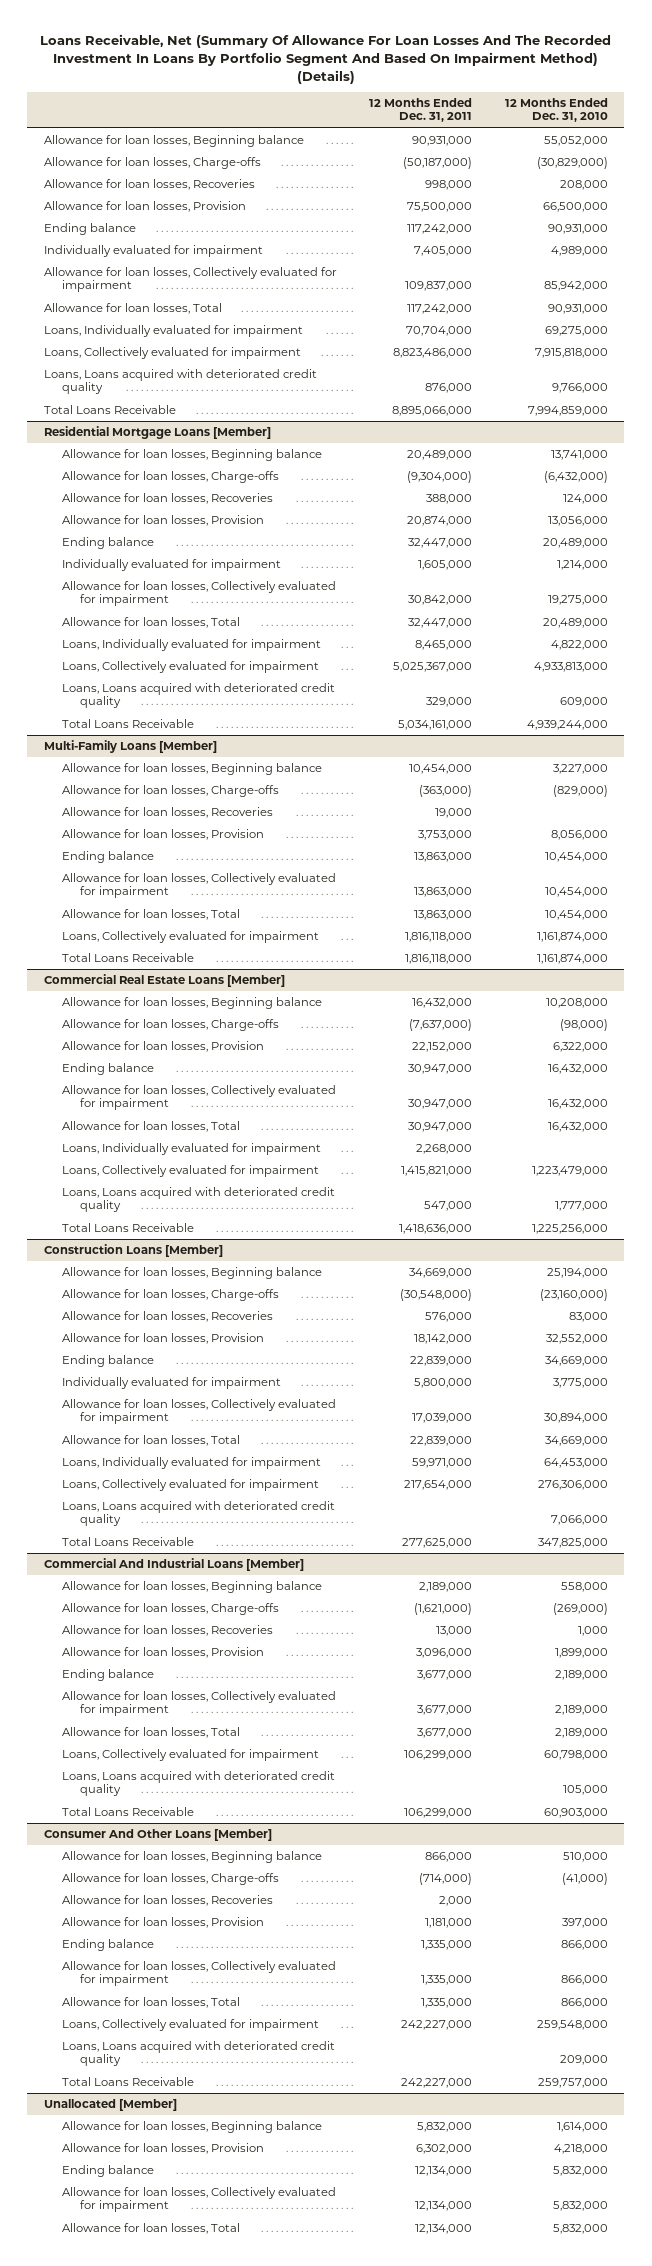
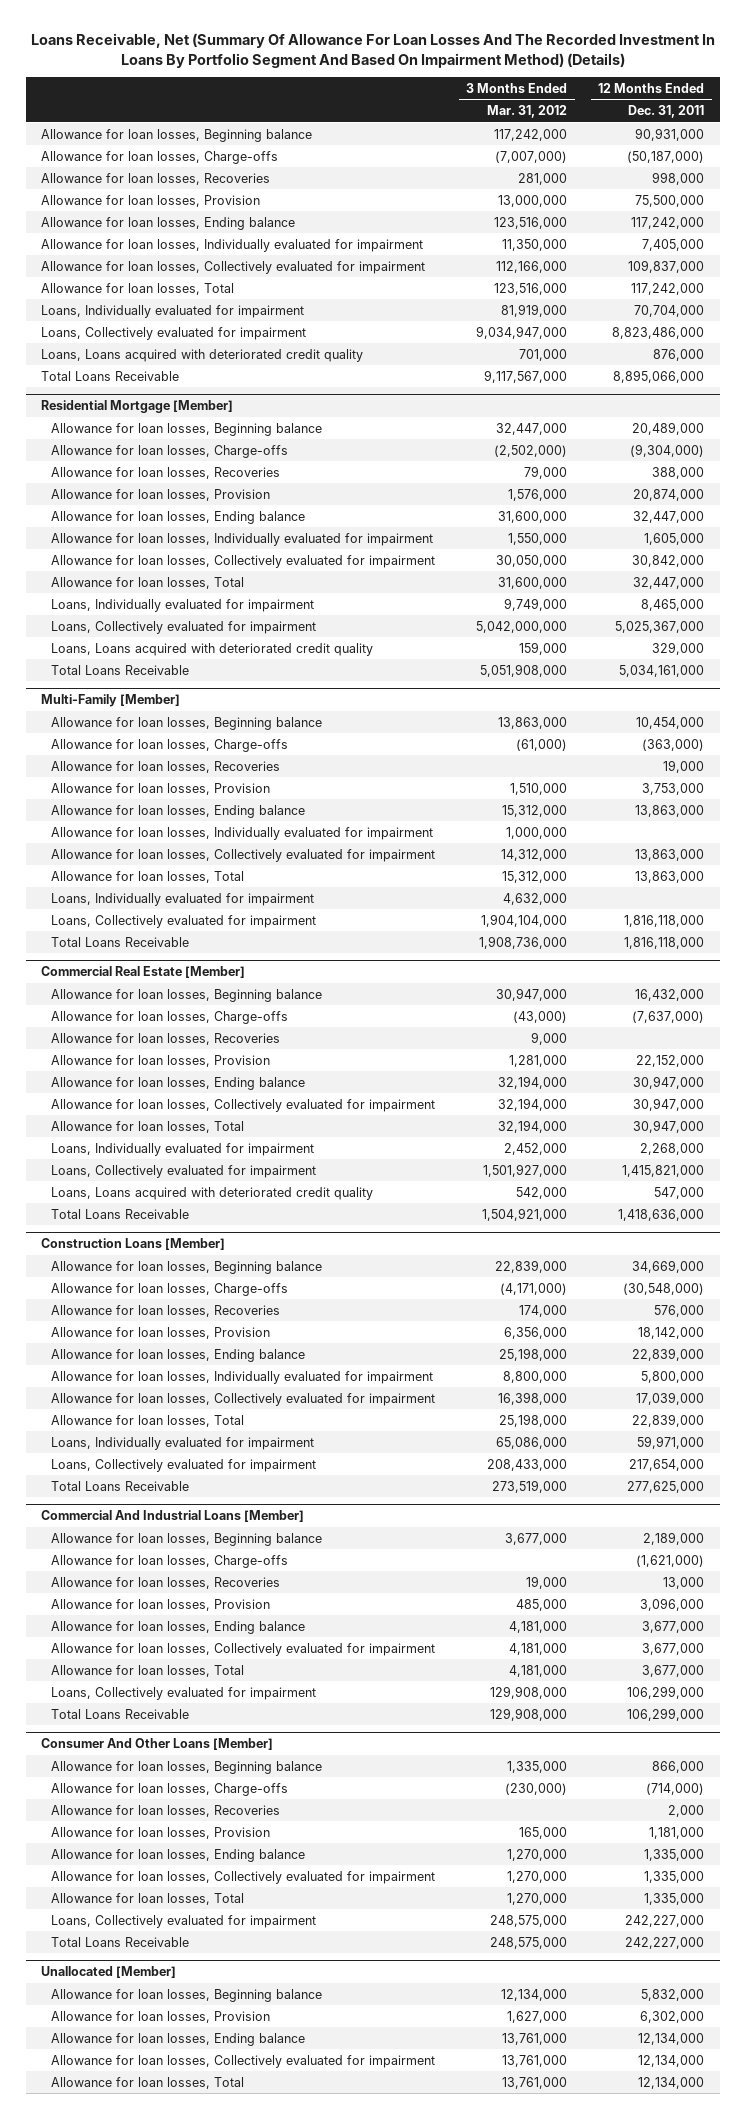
- | 12 Months Ended Dec. 31, 2011 | 12 Months Ended Dec. 31, 2010
+ | 3 Months Ended Mar. 31, 2012 | 12 Months Ended Dec. 31, 2011
- Ending balance | 117,242,000 | 90,931,000
- Individually evaluated for impairment | 7,405,000 | 4,989,000
+ Allowance for loan losses, Ending balance | 123,516,000 | 117,242,000
+ Allowance for loan losses, Individually evaluated for impairment | 11,350,000 | 7,405,000
- Residential Mortgage Loans [Member]
+ Residential Mortgage [Member]
- Ending balance | 32,447,000 | 20,489,000
- Individually evaluated for impairment | 1,605,000 | 1,214,000
+ Allowance for loan losses, Ending balance | 31,600,000 | 32,447,000
+ Allowance for loan losses, Individually evaluated for impairment | 1,550,000 | 1,605,000
- Multi-Family Loans [Member]
+ Multi-Family [Member]
- Ending balance | 13,863,000 | 10,454,000
+ Allowance for loan losses, Ending balance | 15,312,000 | 13,863,000
+ Allowance for loan losses, Individually evaluated for impairment | 1,000,000 |
+ Loans, Individually evaluated for impairment | 4,632,000 |
- Commercial Real Estate Loans [Member]
+ Commercial Real Estate [Member]
+ Allowance for loan losses, Recoveries | 9,000 |
- Ending balance | 30,947,000 | 16,432,000
+ Allowance for loan losses, Ending balance | 32,194,000 | 30,947,000
@ Construction Loans [Member]
- Ending balance | 22,839,000 | 34,669,000
- Individually evaluated for impairment | 5,800,000 | 3,775,000
+ Allowance for loan losses, Ending balance | 25,198,000 | 22,839,000
+ Allowance for loan losses, Individually evaluated for impairment | 8,800,000 | 5,800,000
- Loans, Loans acquired with deteriorated credit quality | | 7,066,000
@ Commercial And Industrial Loans [Member]
- Ending balance | 3,677,000 | 2,189,000
+ Allowance for loan losses, Ending balance | 4,181,000 | 3,677,000
- Loans, Loans acquired with deteriorated credit quality | | 105,000
@ Consumer And Other Loans [Member]
- Ending balance | 1,335,000 | 866,000
+ Allowance for loan losses, Ending balance | 1,270,000 | 1,335,000
- Loans, Loans acquired with deteriorated credit quality | | 209,000
@ Unallocated [Member]
- Ending balance | 12,134,000 | 5,832,000
+ Allowance for loan losses, Ending balance | 13,761,000 | 12,134,000

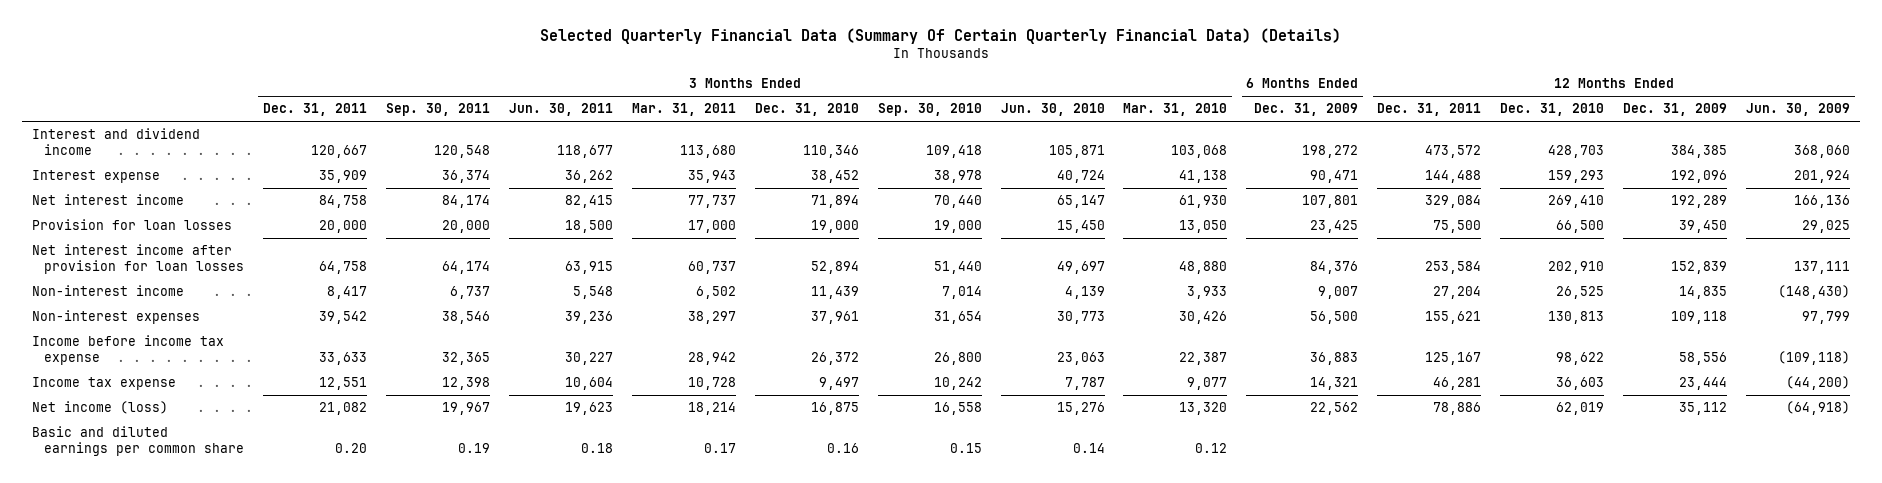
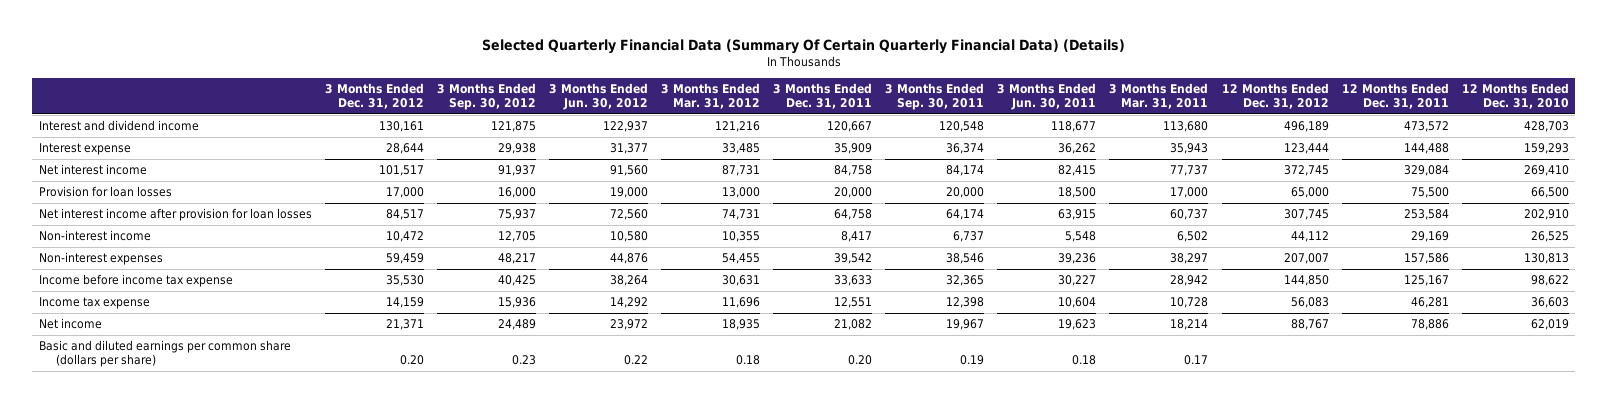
- | 3 Months Ended Dec. 31, 2011 | 3 Months Ended Sep. 30, 2011 | 3 Months Ended Jun. 30, 2011 | 3 Months Ended Mar. 31, 2011 | 3 Months Ended Dec. 31, 2010 | 3 Months Ended Sep. 30, 2010 | 3 Months Ended Jun. 30, 2010 | 3 Months Ended Mar. 31, 2010 | 6 Months Ended Dec. 31, 2009 | 12 Months Ended Dec. 31, 2011 | 12 Months Ended Dec. 31, 2010 | 12 Months Ended Dec. 31, 2009 | 12 Months Ended Jun. 30, 2009
+ | 3 Months Ended Dec. 31, 2012 | 3 Months Ended Sep. 30, 2012 | 3 Months Ended Jun. 30, 2012 | 3 Months Ended Mar. 31, 2012 | 3 Months Ended Dec. 31, 2011 | 3 Months Ended Sep. 30, 2011 | 3 Months Ended Jun. 30, 2011 | 3 Months Ended Mar. 31, 2011 | 12 Months Ended Dec. 31, 2012 | 12 Months Ended Dec. 31, 2011 | 12 Months Ended Dec. 31, 2010
- Non-interest income | 8,417 | 6,737 | 5,548 | 6,502 | 11,439 | 7,014 | 4,139 | 3,933 | 9,007 | 27,204 | 26,525 | 14,835 | (148,430)
- Non-interest expenses | 39,542 | 38,546 | 39,236 | 38,297 | 37,961 | 31,654 | 30,773 | 30,426 | 56,500 | 155,621 | 130,813 | 109,118 | 97,799
+ Non-interest income | 10,472 | 12,705 | 10,580 | 10,355 | 8,417 | 6,737 | 5,548 | 6,502 | 44,112 | 29,169 | 26,525
+ Non-interest expenses | 59,459 | 48,217 | 44,876 | 54,455 | 39,542 | 38,546 | 39,236 | 38,297 | 207,007 | 157,586 | 130,813
- Net income (loss) | 21,082 | 19,967 | 19,623 | 18,214 | 16,875 | 16,558 | 15,276 | 13,320 | 22,562 | 78,886 | 62,019 | 35,112 | (64,918)
- Basic and diluted earnings per common share | 0.20 | 0.19 | 0.18 | 0.17 | 0.16 | 0.15 | 0.14 | 0.12 | | | | |
+ Net income | 21,371 | 24,489 | 23,972 | 18,935 | 21,082 | 19,967 | 19,623 | 18,214 | 88,767 | 78,886 | 62,019
+ Basic and diluted earnings per common share (dollars per share) | 0.20 | 0.23 | 0.22 | 0.18 | 0.20 | 0.19 | 0.18 | 0.17 | | |

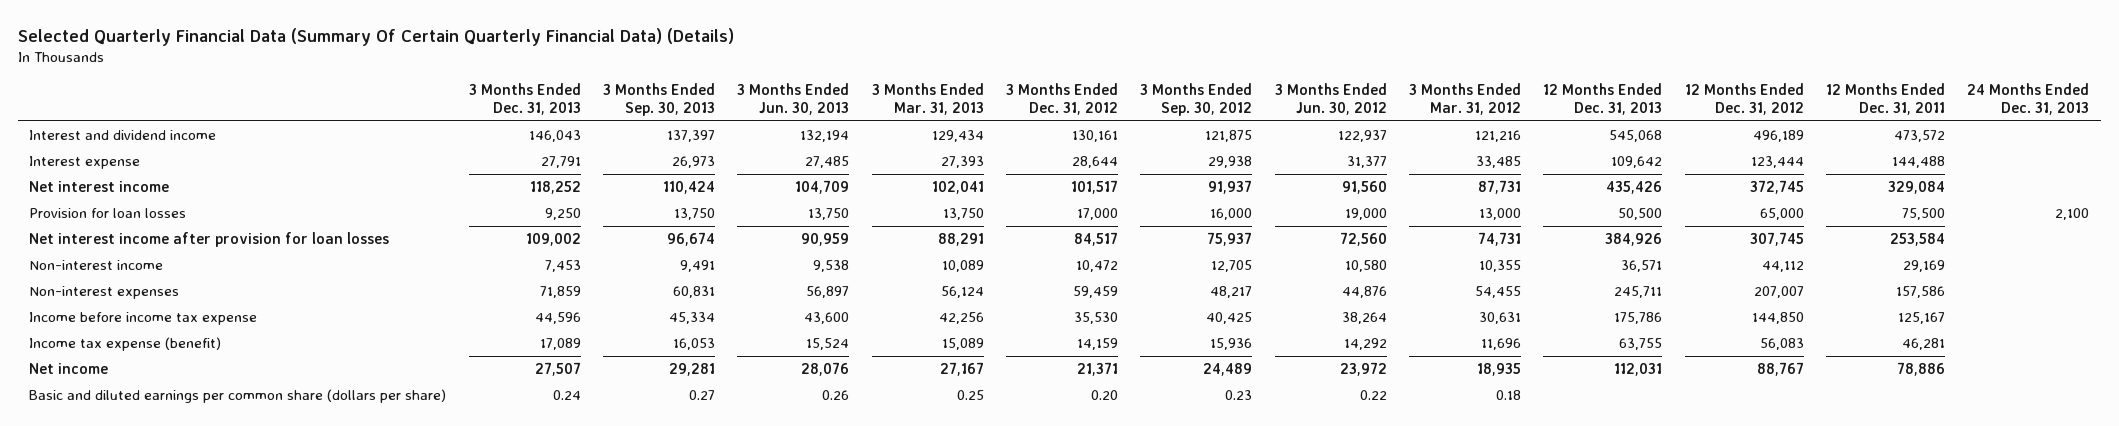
- | 3 Months Ended Dec. 31, 2012 | 3 Months Ended Sep. 30, 2012 | 3 Months Ended Jun. 30, 2012 | 3 Months Ended Mar. 31, 2012 | 3 Months Ended Dec. 31, 2011 | 3 Months Ended Sep. 30, 2011 | 3 Months Ended Jun. 30, 2011 | 3 Months Ended Mar. 31, 2011 | 12 Months Ended Dec. 31, 2012 | 12 Months Ended Dec. 31, 2011 | 12 Months Ended Dec. 31, 2010
+ | 3 Months Ended Dec. 31, 2013 | 3 Months Ended Sep. 30, 2013 | 3 Months Ended Jun. 30, 2013 | 3 Months Ended Mar. 31, 2013 | 3 Months Ended Dec. 31, 2012 | 3 Months Ended Sep. 30, 2012 | 3 Months Ended Jun. 30, 2012 | 3 Months Ended Mar. 31, 2012 | 12 Months Ended Dec. 31, 2013 | 12 Months Ended Dec. 31, 2012 | 12 Months Ended Dec. 31, 2011 | 24 Months Ended Dec. 31, 2013
- Income tax expense | 14,159 | 15,936 | 14,292 | 11,696 | 12,551 | 12,398 | 10,604 | 10,728 | 56,083 | 46,281 | 36,603
+ Income tax expense (benefit) | 17,089 | 16,053 | 15,524 | 15,089 | 14,159 | 15,936 | 14,292 | 11,696 | 63,755 | 56,083 | 46,281 |

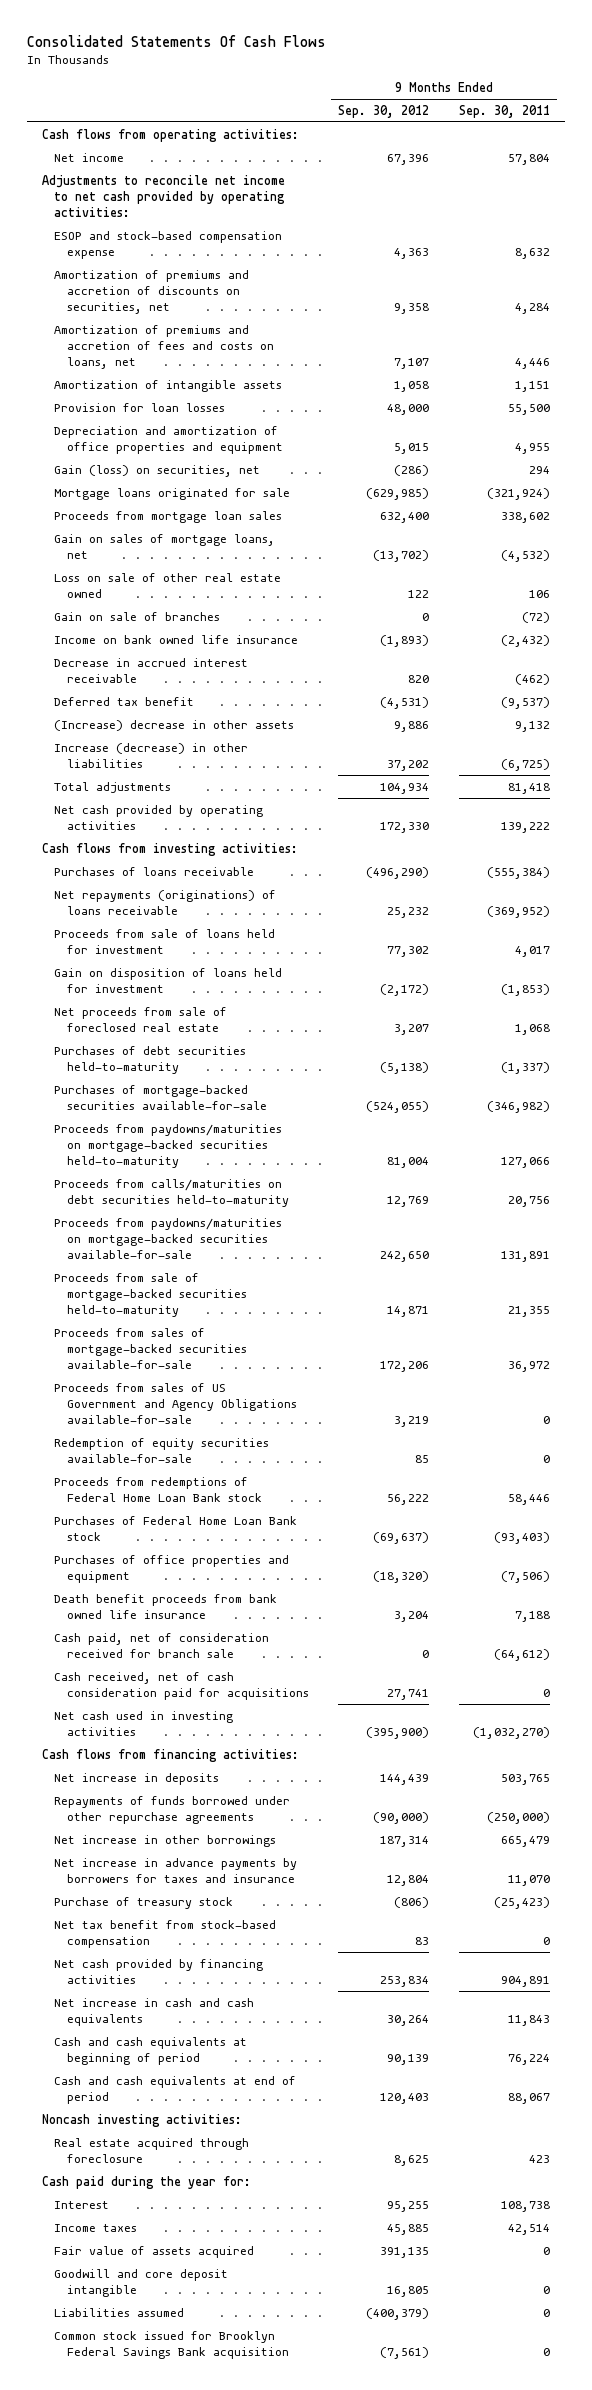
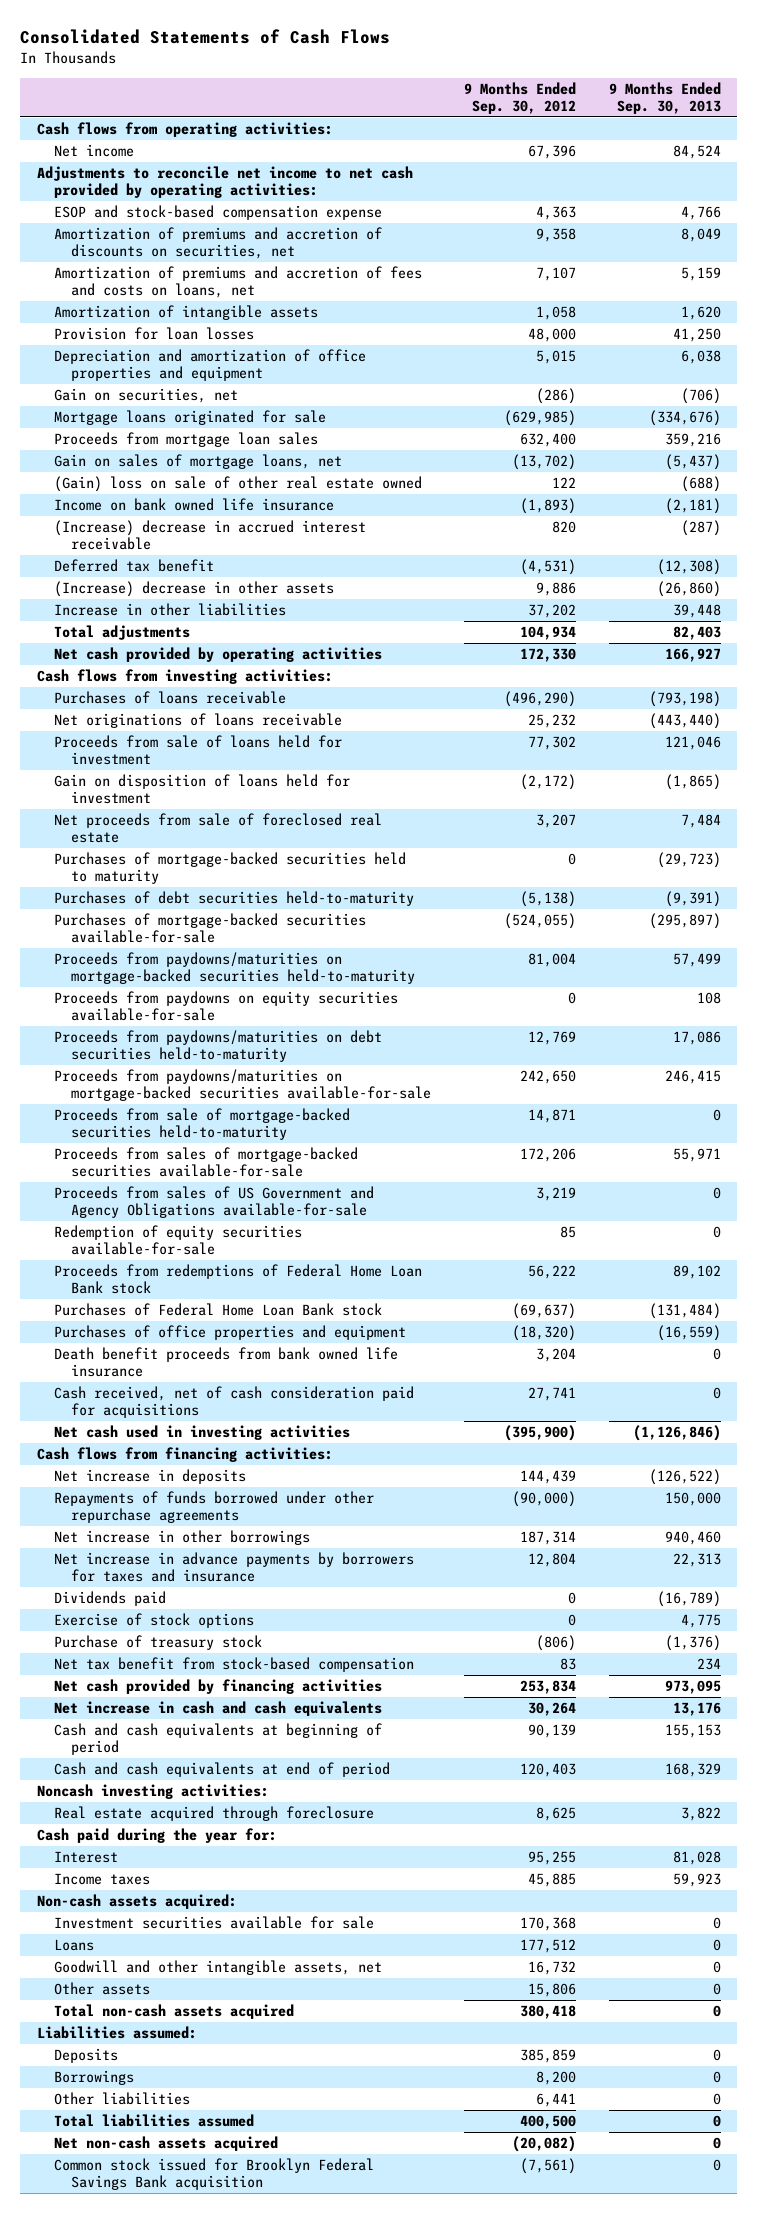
- Consolidated Statements Of Cash Flows
+ Consolidated Statements of Cash Flows
- | 9 Months Ended Sep. 30, 2012 | 9 Months Ended Sep. 30, 2011
+ | 9 Months Ended Sep. 30, 2012 | 9 Months Ended Sep. 30, 2013
- Gain (loss) on securities, net | (286) | 294
+ Gain on securities, net | (286) | (706)
- Loss on sale of other real estate owned | 122 | 106
- Gain on sale of branches | 0 | (72)
+ (Gain) loss on sale of other real estate owned | 122 | (688)
- Decrease in accrued interest receivable | 820 | (462)
+ (Increase) decrease in accrued interest receivable | 820 | (287)
- Increase (decrease) in other liabilities | 37,202 | (6,725)
+ Increase in other liabilities | 37,202 | 39,448
- Net repayments (originations) of loans receivable | 25,232 | (369,952)
+ Net originations of loans receivable | 25,232 | (443,440)
+ Purchases of mortgage-backed securities held to maturity | 0 | (29,723)
- Proceeds from calls/maturities on debt securities held-to-maturity | 12,769 | 20,756
+ Proceeds from paydowns on equity securities available-for-sale | 0 | 108
+ Proceeds from paydowns/maturities on debt securities held-to-maturity | 12,769 | 17,086
- Cash paid, net of consideration received for branch sale | 0 | (64,612)
+ Dividends paid | 0 | (16,789)
+ Exercise of stock options | 0 | 4,775
- Fair value of assets acquired | 391,135 | 0
- Goodwill and core deposit intangible | 16,805 | 0
- Liabilities assumed | (400,379) | 0
+ Non-cash assets acquired:
+ Investment securities available for sale | 170,368 | 0
+ Loans | 177,512 | 0
+ Goodwill and other intangible assets, net | 16,732 | 0
+ Other assets | 15,806 | 0
+ Total non-cash assets acquired | 380,418 | 0
+ Liabilities assumed:
+ Deposits | 385,859 | 0
+ Borrowings | 8,200 | 0
+ Other liabilities | 6,441 | 0
+ Total liabilities assumed | 400,500 | 0
+ Net non-cash assets acquired | (20,082) | 0

